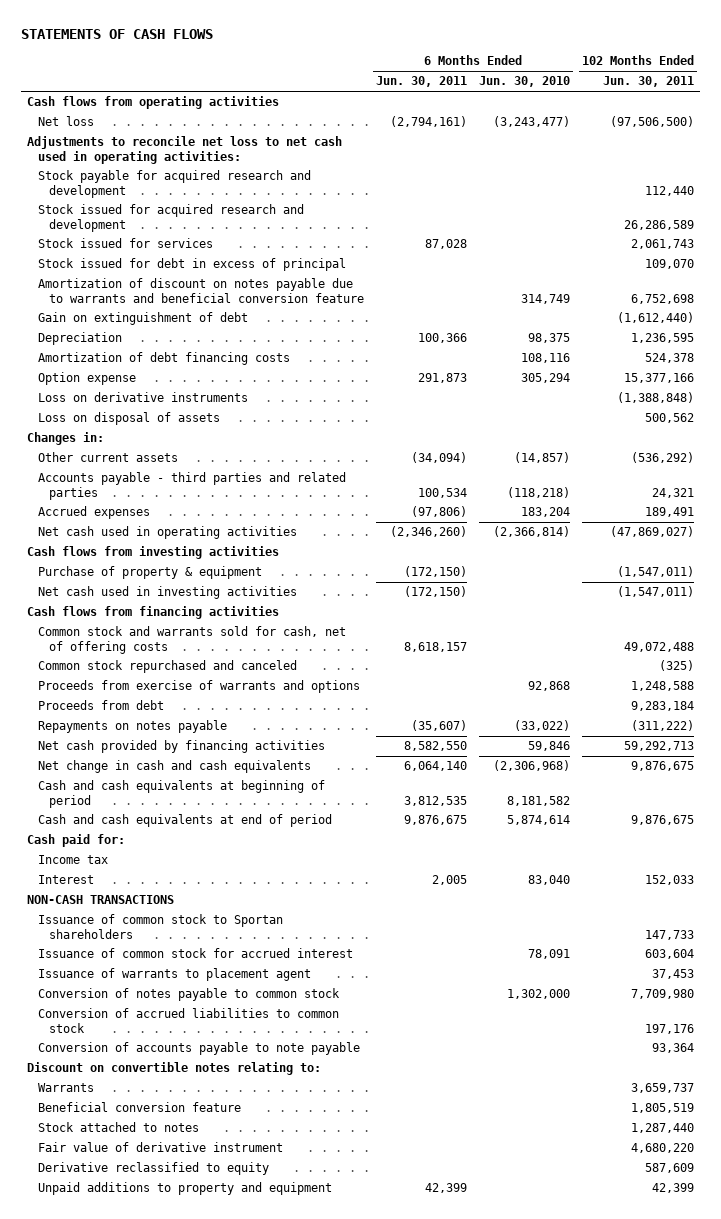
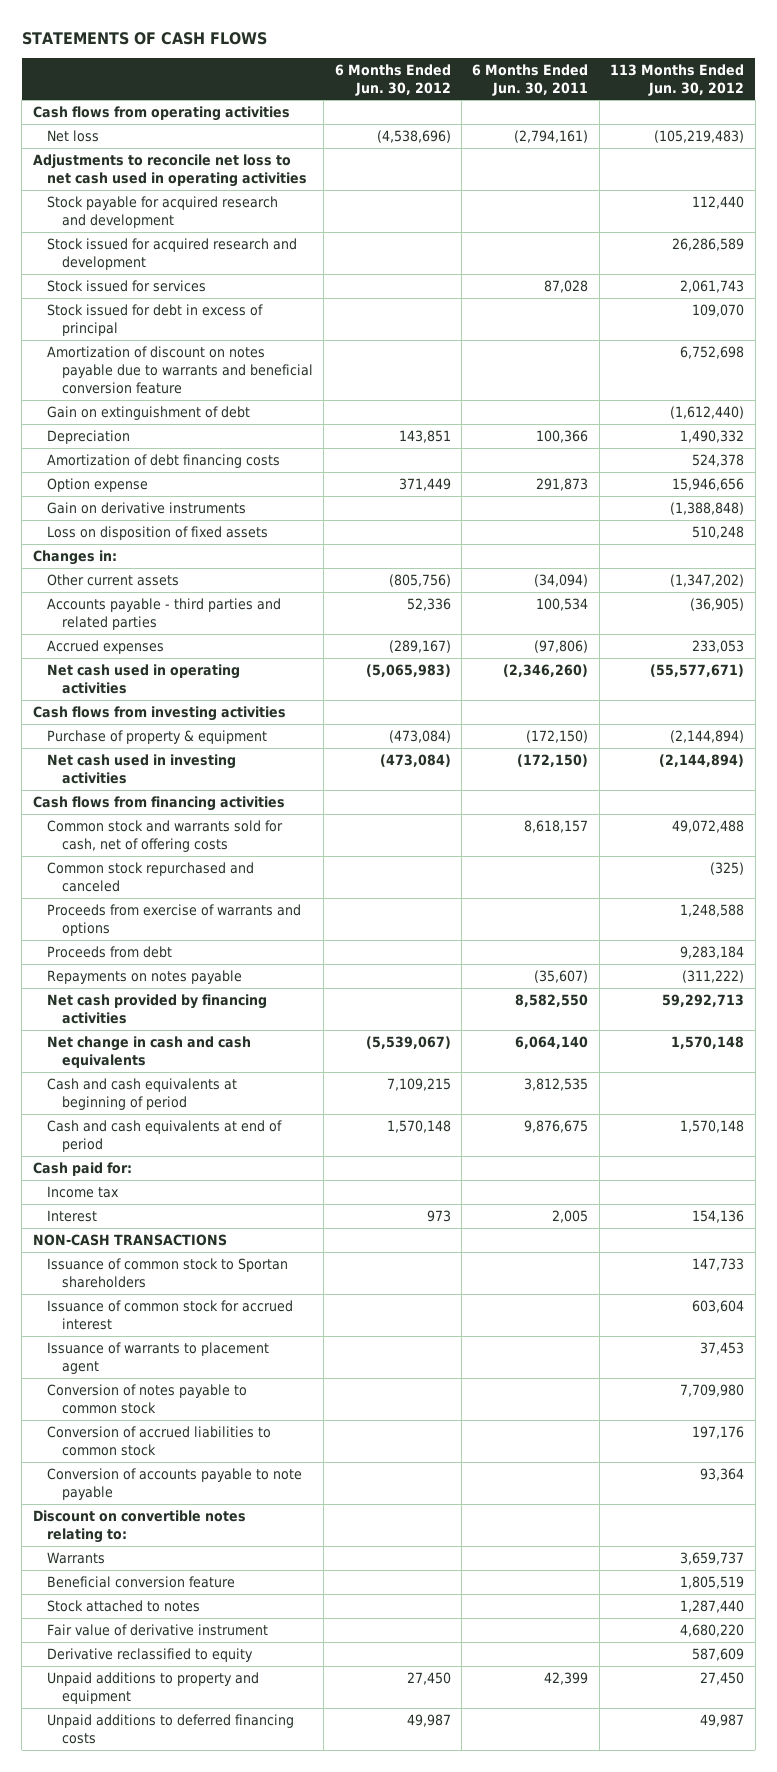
- | 6 Months Ended Jun. 30, 2011 | 6 Months Ended Jun. 30, 2010 | 102 Months Ended Jun. 30, 2011
+ | 6 Months Ended Jun. 30, 2012 | 6 Months Ended Jun. 30, 2011 | 113 Months Ended Jun. 30, 2012
- Adjustments to reconcile net loss to net cash used in operating activities:
+ Adjustments to reconcile net loss to net cash used in operating activities
- Loss on derivative instruments | | | (1,388,848)
- Loss on disposal of assets | | | 500,562
+ Gain on derivative instruments | | | (1,388,848)
+ Loss on disposition of fixed assets | | | 510,248
+ Unpaid additions to deferred financing costs | 49,987 | | 49,987

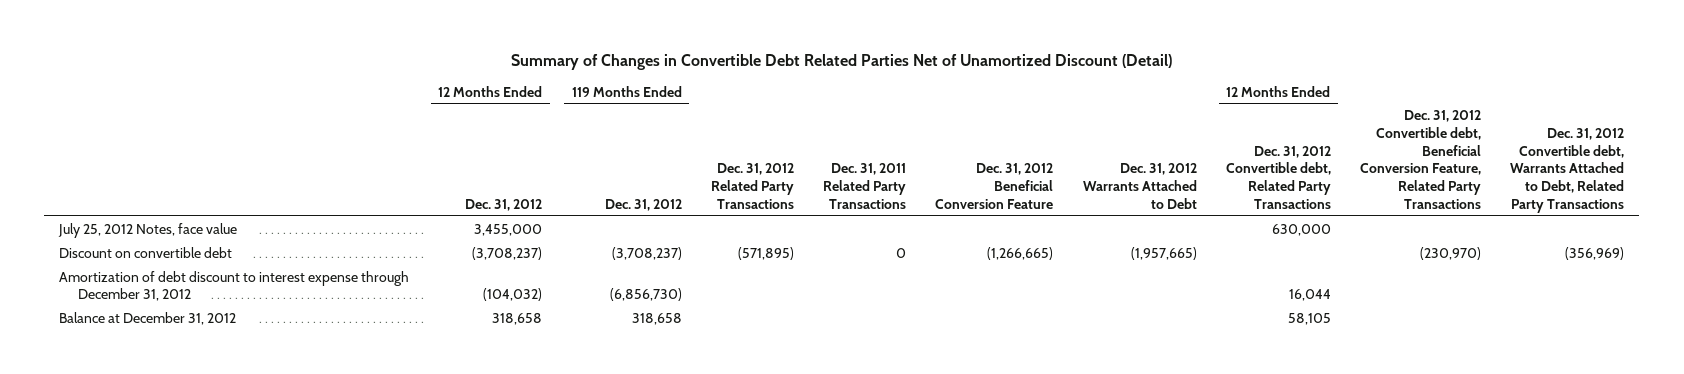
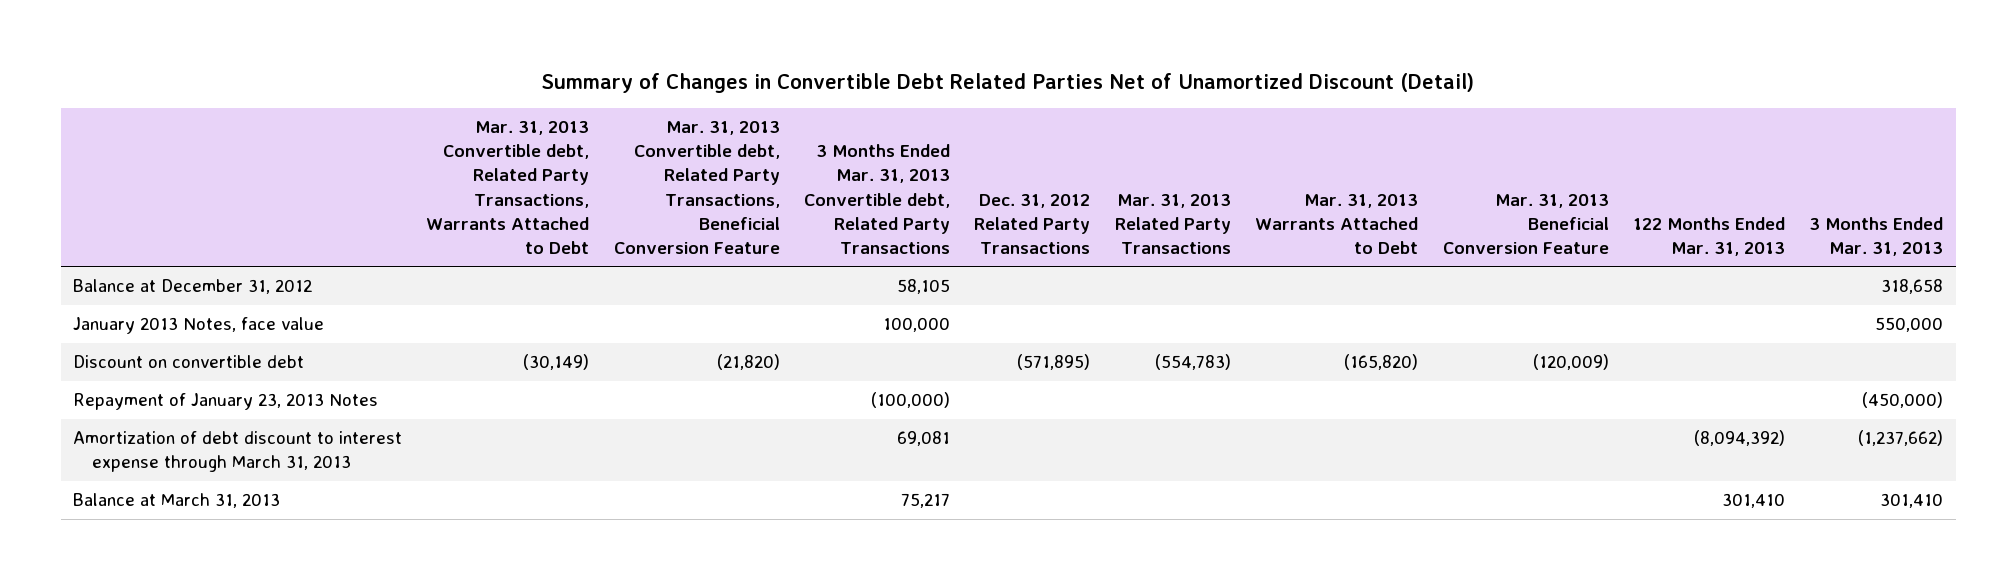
- | 12 Months Ended Dec. 31, 2012 | 119 Months Ended Dec. 31, 2012 | Dec. 31, 2012 Related Party Transactions | Dec. 31, 2011 Related Party Transactions | Dec. 31, 2012 Beneficial Conversion Feature | Dec. 31, 2012 Warrants Attached to Debt | 12 Months Ended Dec. 31, 2012 Convertible debt, Related Party Transactions | Dec. 31, 2012 Convertible debt, Beneficial Conversion Feature, Related Party Transactions | Dec. 31, 2012 Convertible debt, Warrants Attached to Debt, Related Party Transactions
+ | Mar. 31, 2013 Convertible debt, Related Party Transactions, Warrants Attached to Debt | Mar. 31, 2013 Convertible debt, Related Party Transactions, Beneficial Conversion Feature | 3 Months Ended Mar. 31, 2013 Convertible debt, Related Party Transactions | Dec. 31, 2012 Related Party Transactions | Mar. 31, 2013 Related Party Transactions | Mar. 31, 2013 Warrants Attached to Debt | Mar. 31, 2013 Beneficial Conversion Feature | 122 Months Ended Mar. 31, 2013 | 3 Months Ended Mar. 31, 2013
- July 25, 2012 Notes, face value | 3,455,000 | | | | | | 630,000 | |
- Amortization of debt discount to interest expense through December 31, 2012 | (104,032) | (6,856,730) | | | | | 16,044 | |
+ January 2013 Notes, face value | | | 100,000 | | | | | | 550,000
moved down: Discount on convertible debt | (30,149) | (21,820) | | (571,895) | (554,783) | (165,820) | (120,009) | |
+ Repayment of January 23, 2013 Notes | | | (100,000) | | | | | | (450,000)
+ Amortization of debt discount to interest expense through March 31, 2013 | | | 69,081 | | | | | (8,094,392) | (1,237,662)
+ Balance at March 31, 2013 | | | 75,217 | | | | | 301,410 | 301,410

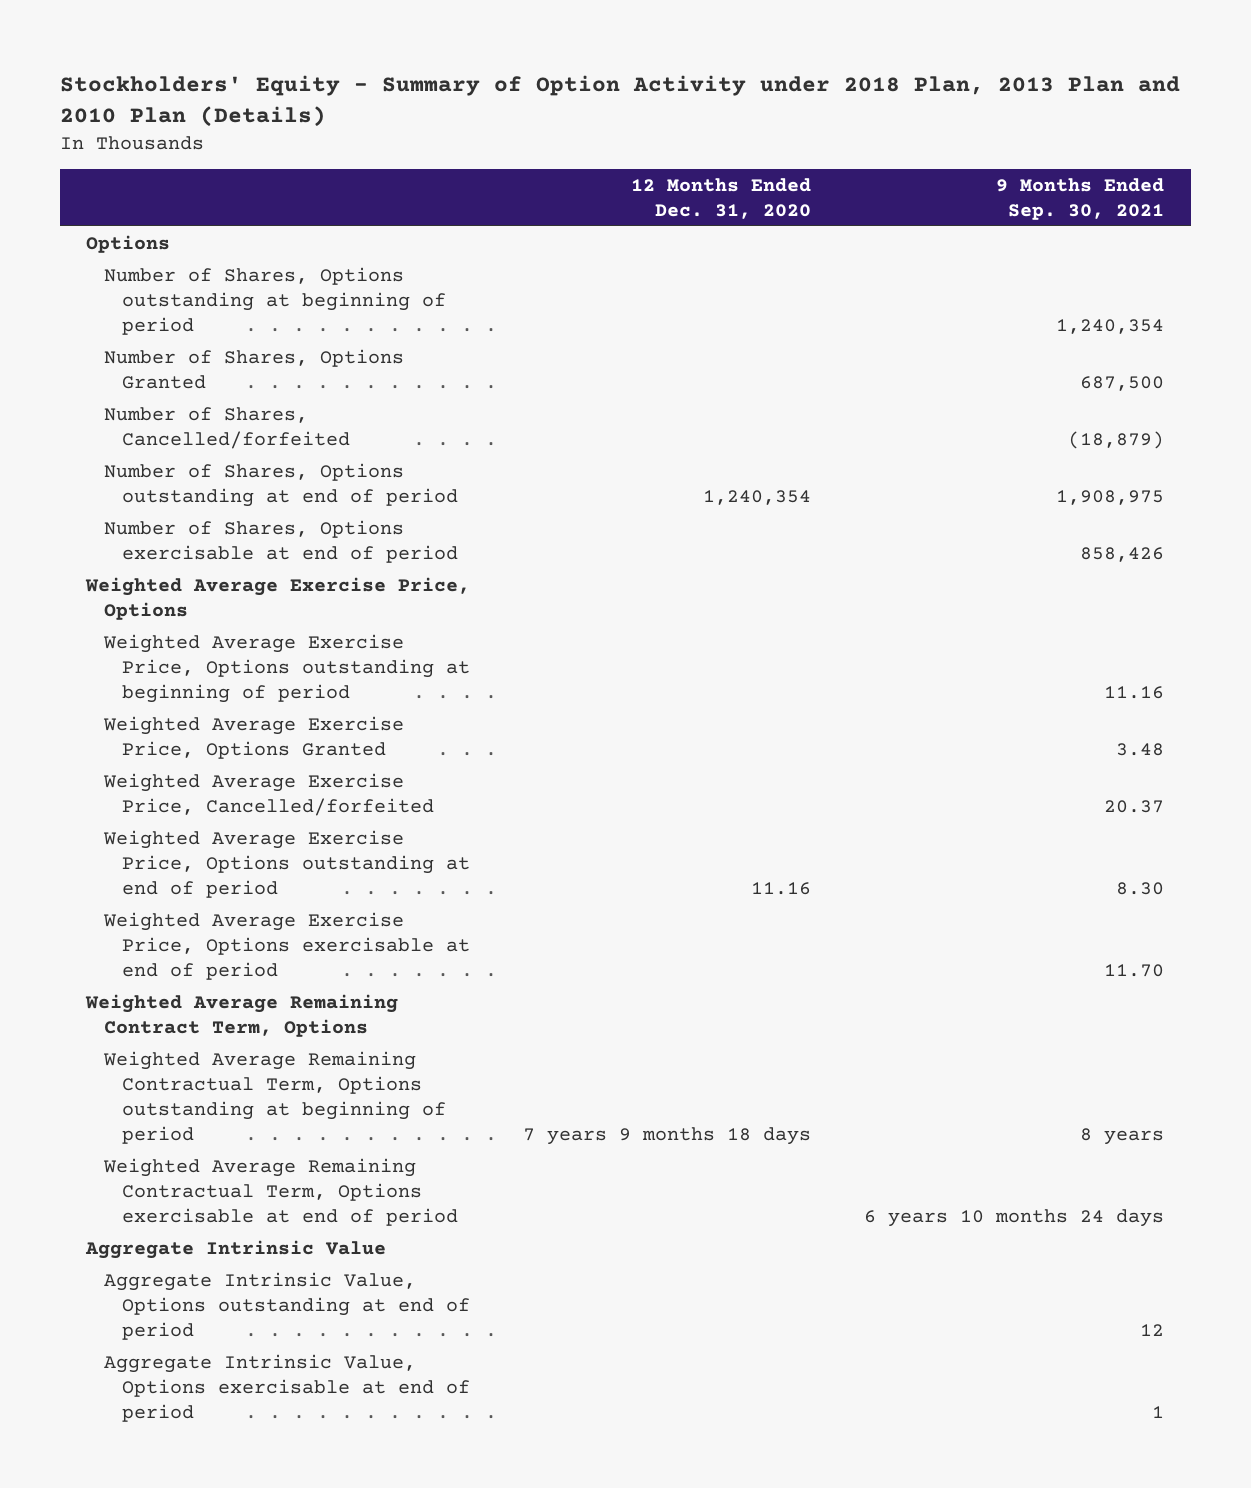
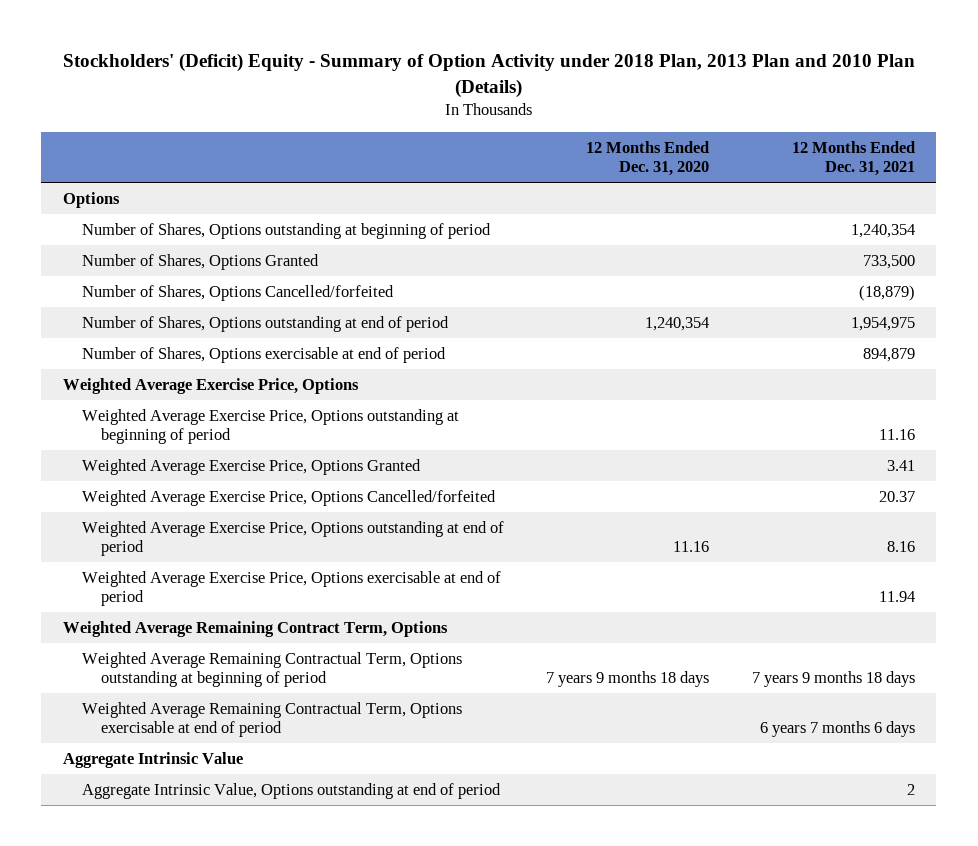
- Stockholders' Equity - Summary of Option Activity under 2018 Plan, 2013 Plan and 2010 Plan (Details)
+ Stockholders' (Deficit) Equity - Summary of Option Activity under 2018 Plan, 2013 Plan and 2010 Plan (Details)
- | 12 Months Ended Dec. 31, 2020 | 9 Months Ended Sep. 30, 2021
+ | 12 Months Ended Dec. 31, 2020 | 12 Months Ended Dec. 31, 2021
- Number of Shares, Cancelled/forfeited | | (18,879)
+ Number of Shares, Options Cancelled/forfeited | | (18,879)
- Weighted Average Exercise Price, Cancelled/forfeited | | 20.37
+ Weighted Average Exercise Price, Options Cancelled/forfeited | | 20.37
- Aggregate Intrinsic Value, Options exercisable at end of period | | 1

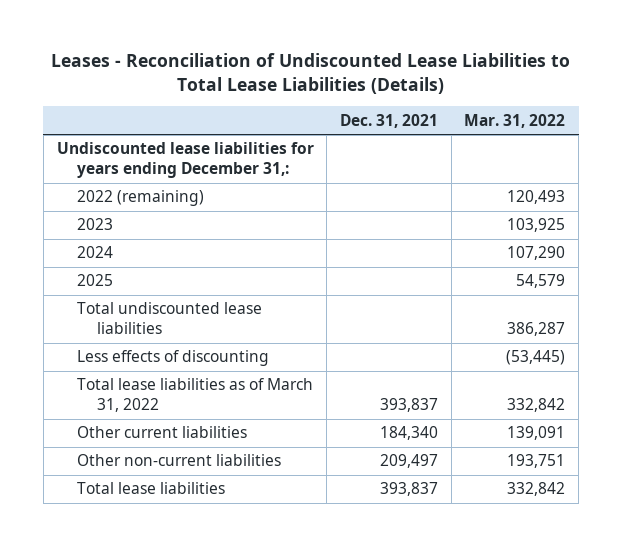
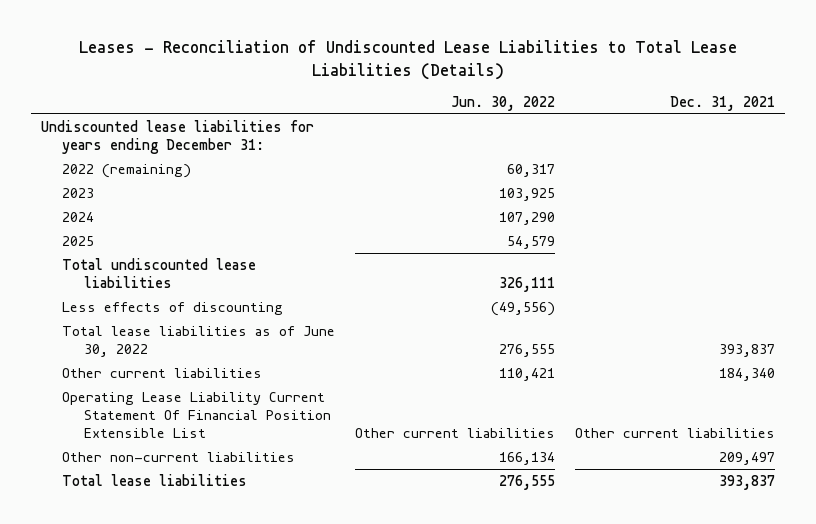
- | Dec. 31, 2021 | Mar. 31, 2022
+ | Jun. 30, 2022 | Dec. 31, 2021
- Undiscounted lease liabilities for years ending December 31,:
+ Undiscounted lease liabilities for years ending December 31:
- Total lease liabilities as of March 31, 2022 | 393,837 | 332,842
+ Total lease liabilities as of June 30, 2022 | 276,555 | 393,837
+ Operating Lease Liability Current Statement Of Financial Position Extensible List | Other current liabilities | Other current liabilities

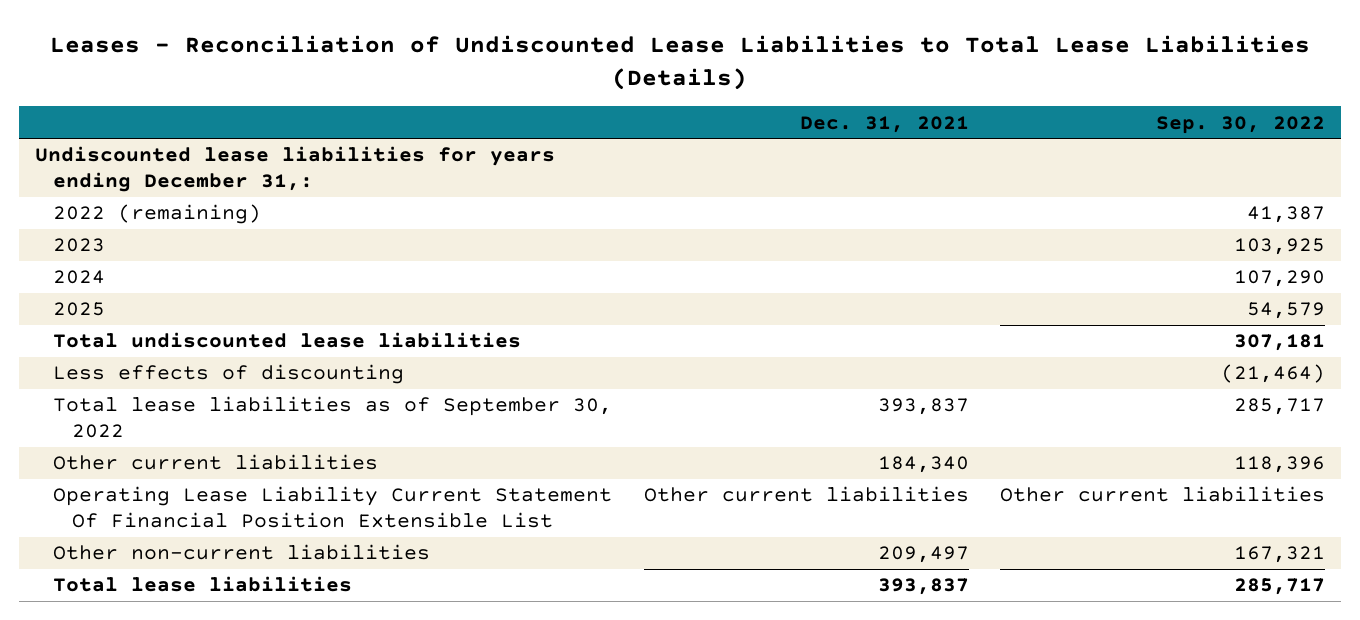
- | Jun. 30, 2022 | Dec. 31, 2021
+ | Dec. 31, 2021 | Sep. 30, 2022
- Undiscounted lease liabilities for years ending December 31:
+ Undiscounted lease liabilities for years ending December 31,:
- Total lease liabilities as of June 30, 2022 | 276,555 | 393,837
+ Total lease liabilities as of September 30, 2022 | 393,837 | 285,717

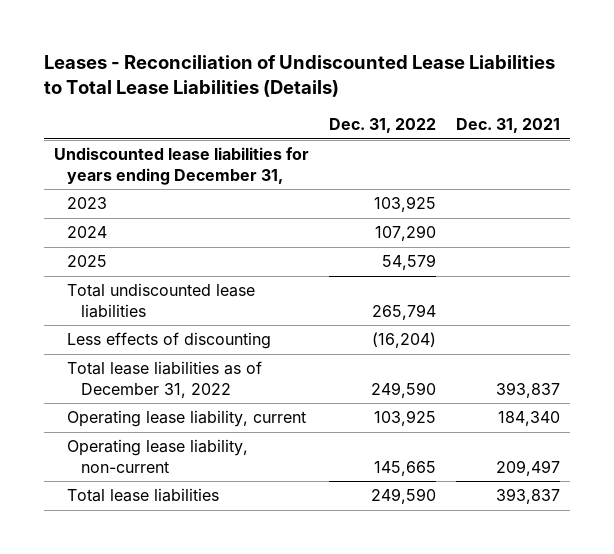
- | Dec. 31, 2021 | Sep. 30, 2022
+ | Dec. 31, 2022 | Dec. 31, 2021
- Undiscounted lease liabilities for years ending December 31,:
- 2022 (remaining) | | 41,387
+ Undiscounted lease liabilities for years ending December 31,
- Total lease liabilities as of September 30, 2022 | 393,837 | 285,717
- Other current liabilities | 184,340 | 118,396
- Operating Lease Liability Current Statement Of Financial Position Extensible List | Other current liabilities | Other current liabilities
- Other non-current liabilities | 209,497 | 167,321
+ Total lease liabilities as of December 31, 2022 | 249,590 | 393,837
+ Operating lease liability, current | 103,925 | 184,340
+ Operating lease liability, non-current | 145,665 | 209,497

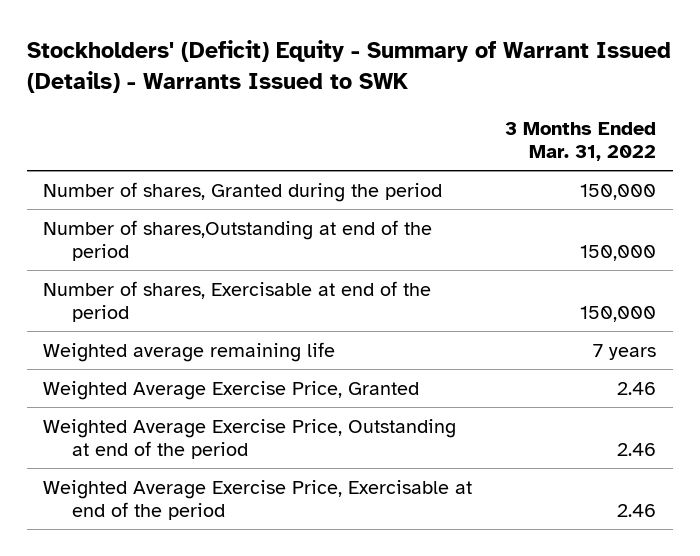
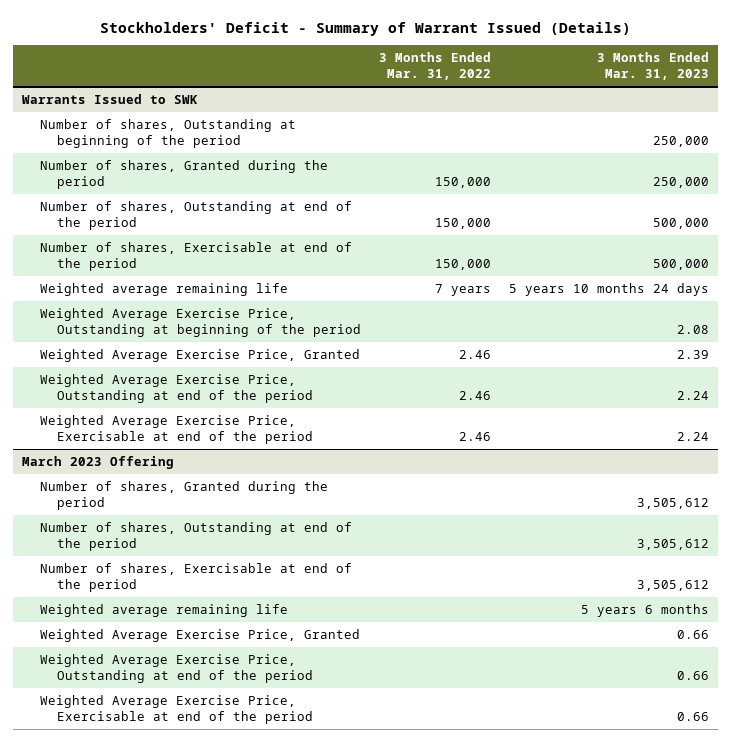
- Stockholders' (Deficit) Equity - Summary of Warrant Issued (Details) - Warrants Issued to SWK
+ Stockholders' Deficit - Summary of Warrant Issued (Details)
- | 3 Months Ended Mar. 31, 2022
+ | 3 Months Ended Mar. 31, 2022 | 3 Months Ended Mar. 31, 2023
+ Warrants Issued to SWK
+ Number of shares, Outstanding at beginning of the period | | 250,000
- Number of shares,Outstanding at end of the period | 150,000
+ Number of shares, Outstanding at end of the period | 150,000 | 500,000
+ Weighted Average Exercise Price, Outstanding at beginning of the period | | 2.08
+ March 2023 Offering
+ Number of shares, Granted during the period | | 3,505,612
+ Number of shares, Outstanding at end of the period | | 3,505,612
+ Number of shares, Exercisable at end of the period | | 3,505,612
+ Weighted average remaining life | | 5 years 6 months
+ Weighted Average Exercise Price, Granted | | 0.66
+ Weighted Average Exercise Price, Outstanding at end of the period | | 0.66
+ Weighted Average Exercise Price, Exercisable at end of the period | | 0.66

